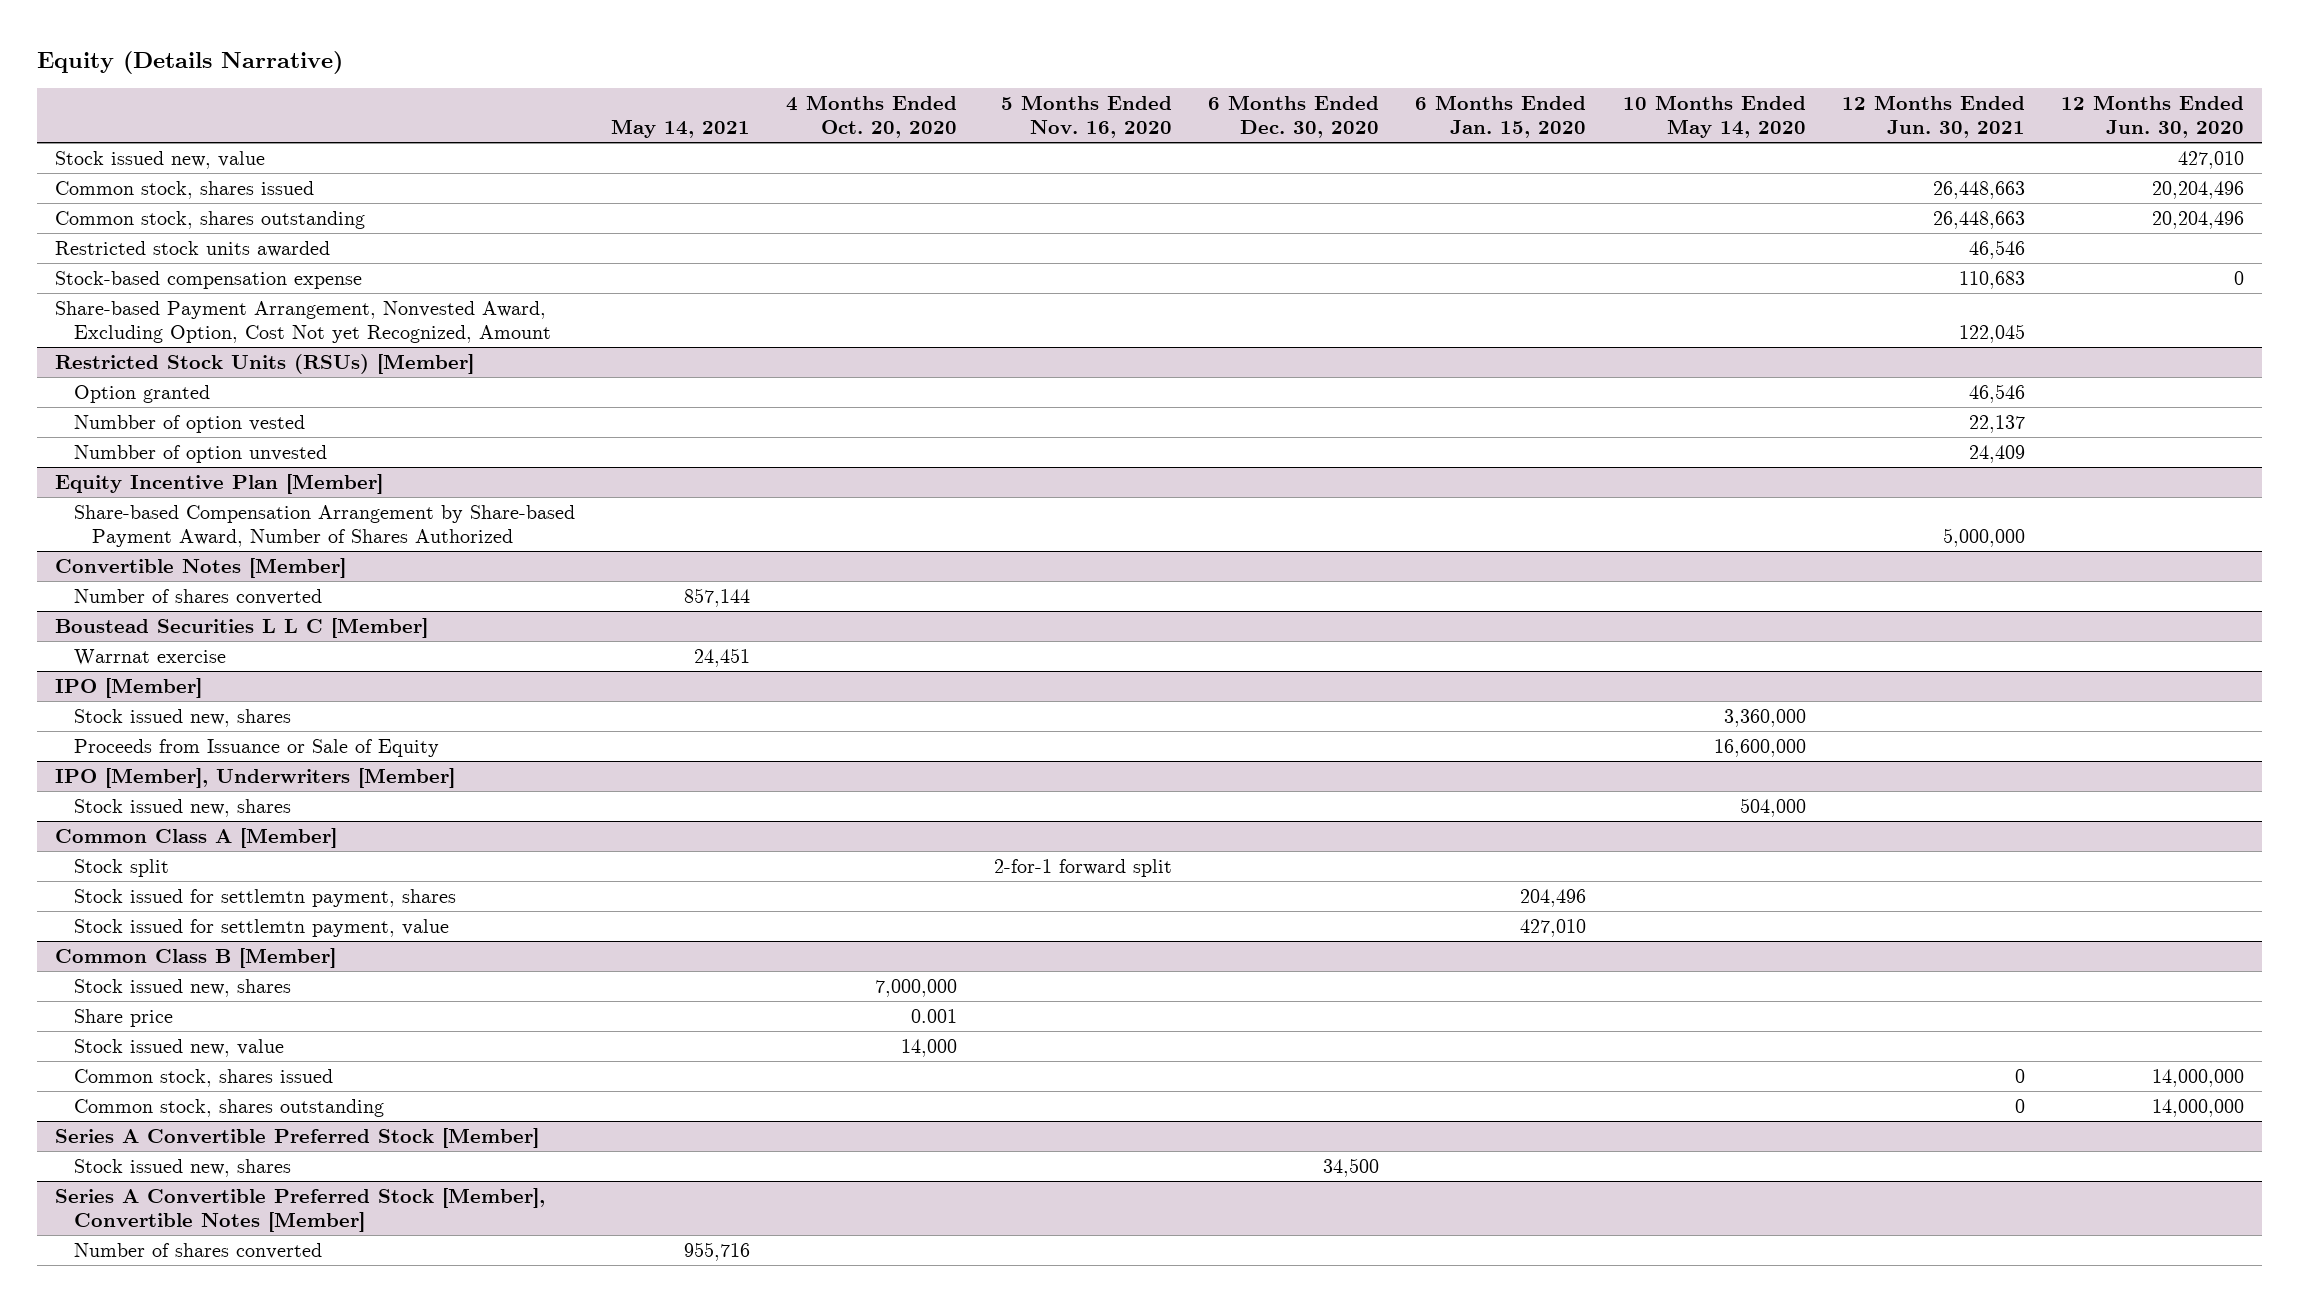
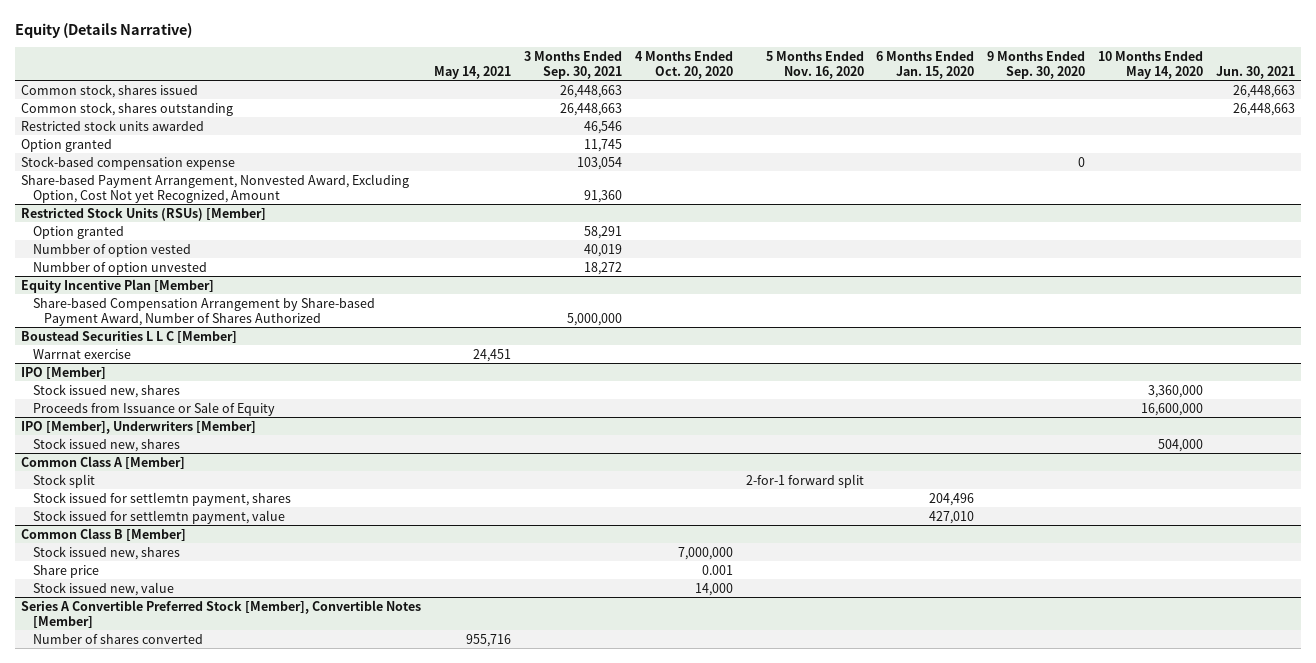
- | May 14, 2021 | 4 Months Ended Oct. 20, 2020 | 5 Months Ended Nov. 16, 2020 | 6 Months Ended Dec. 30, 2020 | 6 Months Ended Jan. 15, 2020 | 10 Months Ended May 14, 2020 | 12 Months Ended Jun. 30, 2021 | 12 Months Ended Jun. 30, 2020
+ | May 14, 2021 | 3 Months Ended Sep. 30, 2021 | 4 Months Ended Oct. 20, 2020 | 5 Months Ended Nov. 16, 2020 | 6 Months Ended Jan. 15, 2020 | 9 Months Ended Sep. 30, 2020 | 10 Months Ended May 14, 2020 | Jun. 30, 2021
- Stock issued new, value | | | | | | | | 427,010
+ Option granted | | 11,745 | | | | | |
- Convertible Notes [Member]
- Number of shares converted | 857,144 | | | | | | |
@ Common Class B [Member]
- Common stock, shares issued | | | | | | | 0 | 14,000,000
- Common stock, shares outstanding | | | | | | | 0 | 14,000,000
- Series A Convertible Preferred Stock [Member]
- Stock issued new, shares | | | | 34,500 | | | |

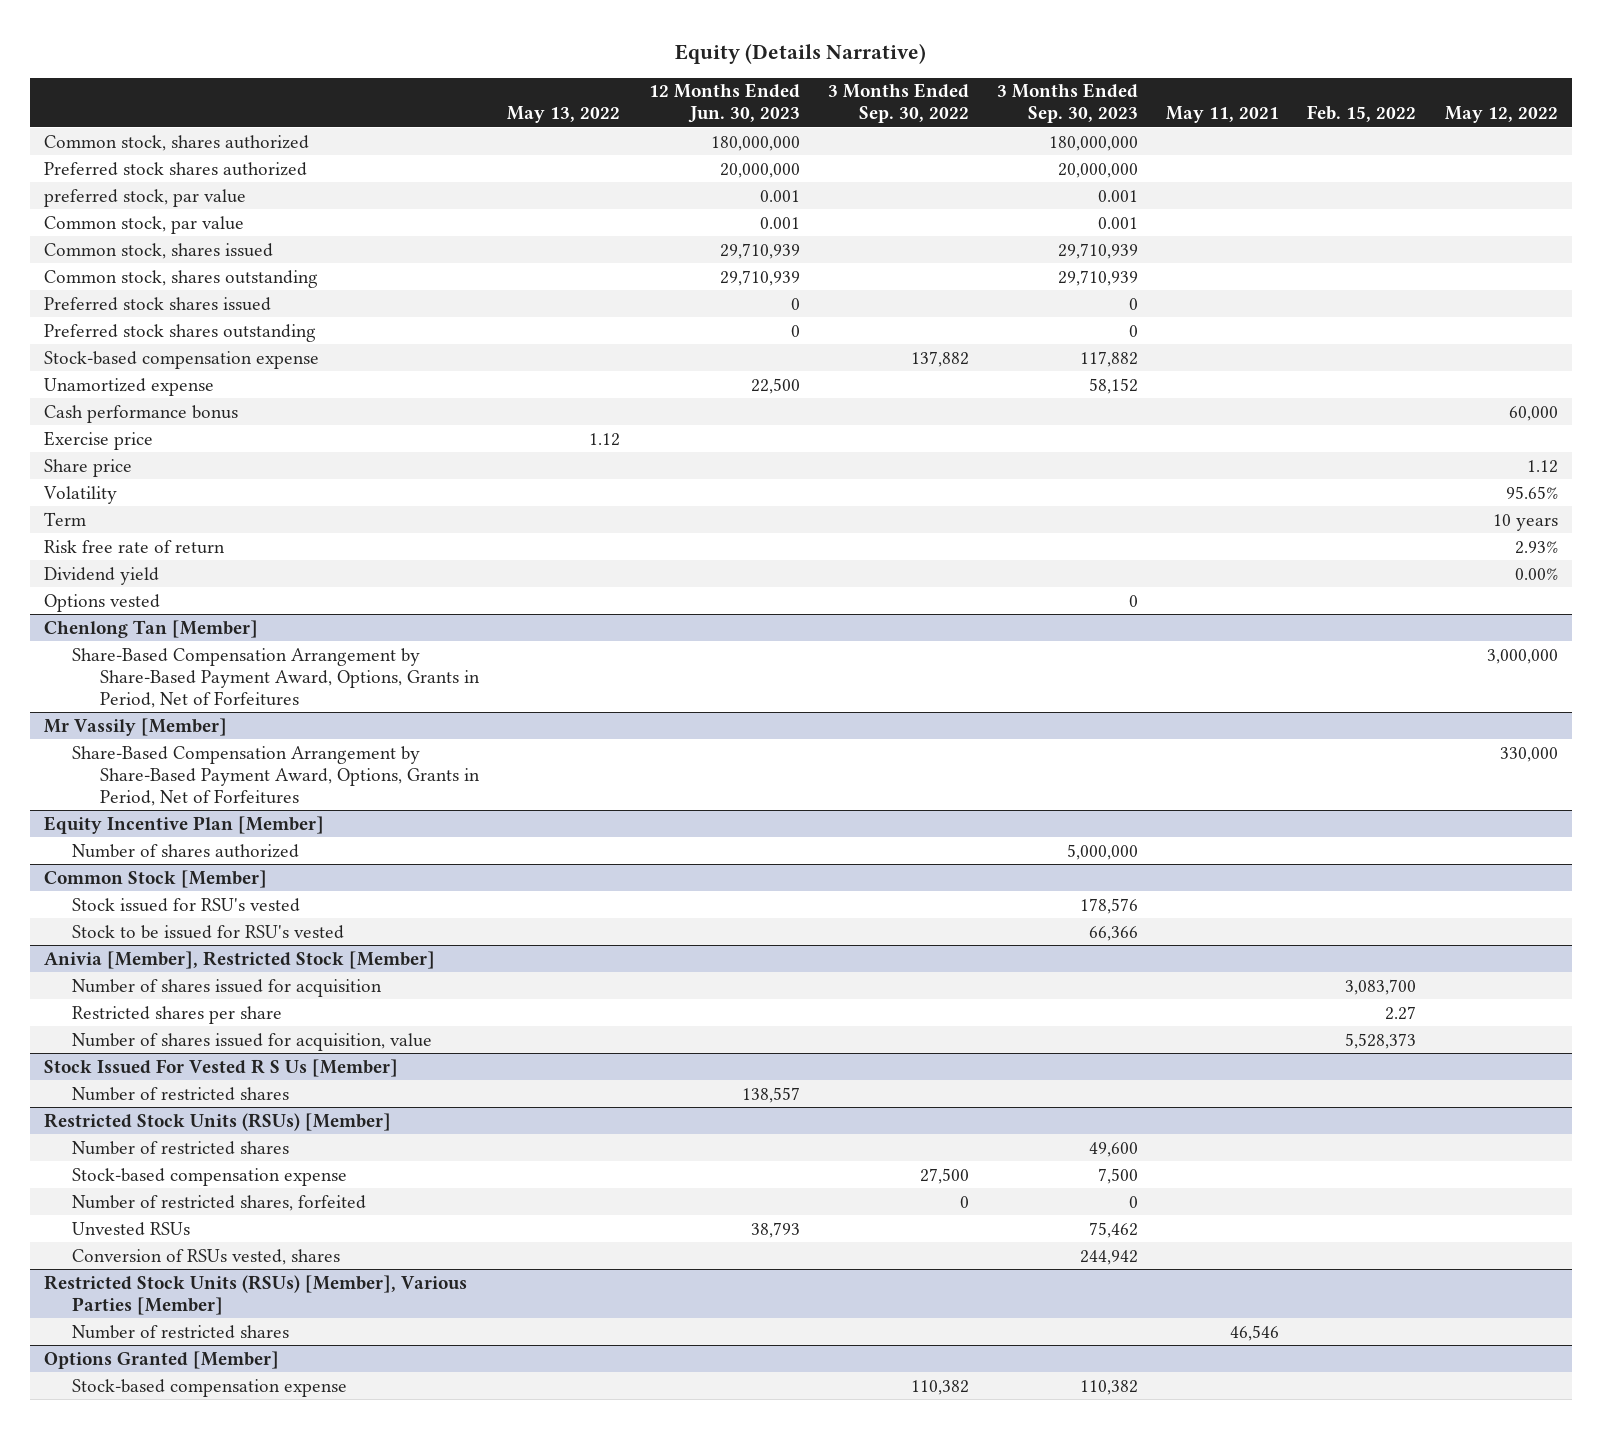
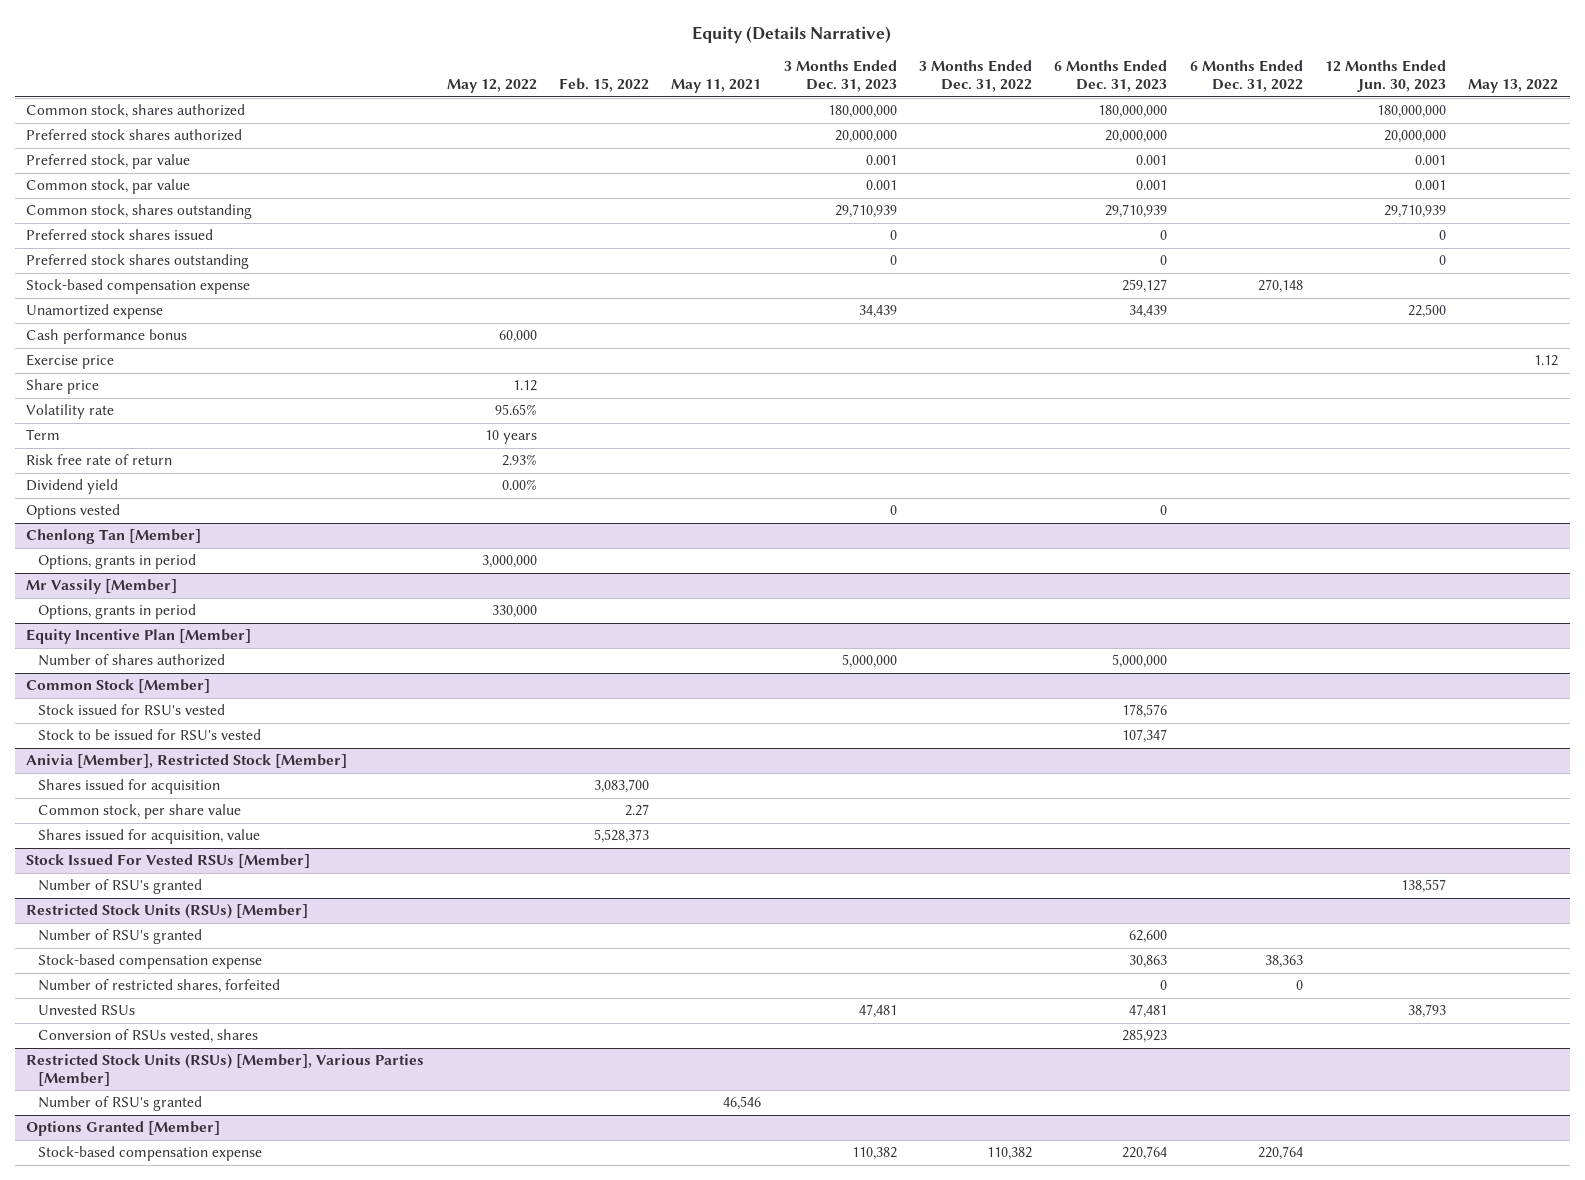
- | May 13, 2022 | 12 Months Ended Jun. 30, 2023 | 3 Months Ended Sep. 30, 2022 | 3 Months Ended Sep. 30, 2023 | May 11, 2021 | Feb. 15, 2022 | May 12, 2022
+ | May 12, 2022 | Feb. 15, 2022 | May 11, 2021 | 3 Months Ended Dec. 31, 2023 | 3 Months Ended Dec. 31, 2022 | 6 Months Ended Dec. 31, 2023 | 6 Months Ended Dec. 31, 2022 | 12 Months Ended Jun. 30, 2023 | May 13, 2022
- preferred stock, par value | | 0.001 | | 0.001 | | |
+ Preferred stock, par value | | | | 0.001 | | 0.001 | | 0.001 |
- Common stock, shares issued | | 29,710,939 | | 29,710,939 | | |
- Volatility | | | | | | | 95.65%
+ Volatility rate | 95.65% | | | | | | | |
@ Chenlong Tan [Member]
- Share-Based Compensation Arrangement by Share-Based Payment Award, Options, Grants in Period, Net of Forfeitures | | | | | | | 3,000,000
+ Options, grants in period | 3,000,000 | | | | | | | |
@ Mr Vassily [Member]
- Share-Based Compensation Arrangement by Share-Based Payment Award, Options, Grants in Period, Net of Forfeitures | | | | | | | 330,000
+ Options, grants in period | 330,000 | | | | | | | |
@ Anivia [Member], Restricted Stock [Member]
- Number of shares issued for acquisition | | | | | | 3,083,700 |
- Restricted shares per share | | | | | | 2.27 |
- Number of shares issued for acquisition, value | | | | | | 5,528,373 |
- Stock Issued For Vested R S Us [Member]
- Number of restricted shares | | 138,557 | | | | |
@ Anivia [Member], Restricted Stock [Member]
+ Shares issued for acquisition | | 3,083,700 | | | | | | |
+ Common stock, per share value | | 2.27 | | | | | | |
+ Shares issued for acquisition, value | | 5,528,373 | | | | | | |
+ Stock Issued For Vested RSUs [Member]
+ Number of RSU's granted | | | | | | | | 138,557 |
@ Restricted Stock Units (RSUs) [Member]
- Number of restricted shares | | | | 49,600 | | |
+ Number of RSU's granted | | | | | | 62,600 | | |
@ Restricted Stock Units (RSUs) [Member], Various Parties [Member]
- Number of restricted shares | | | | | 46,546 | |
+ Number of RSU's granted | | | 46,546 | | | | | |

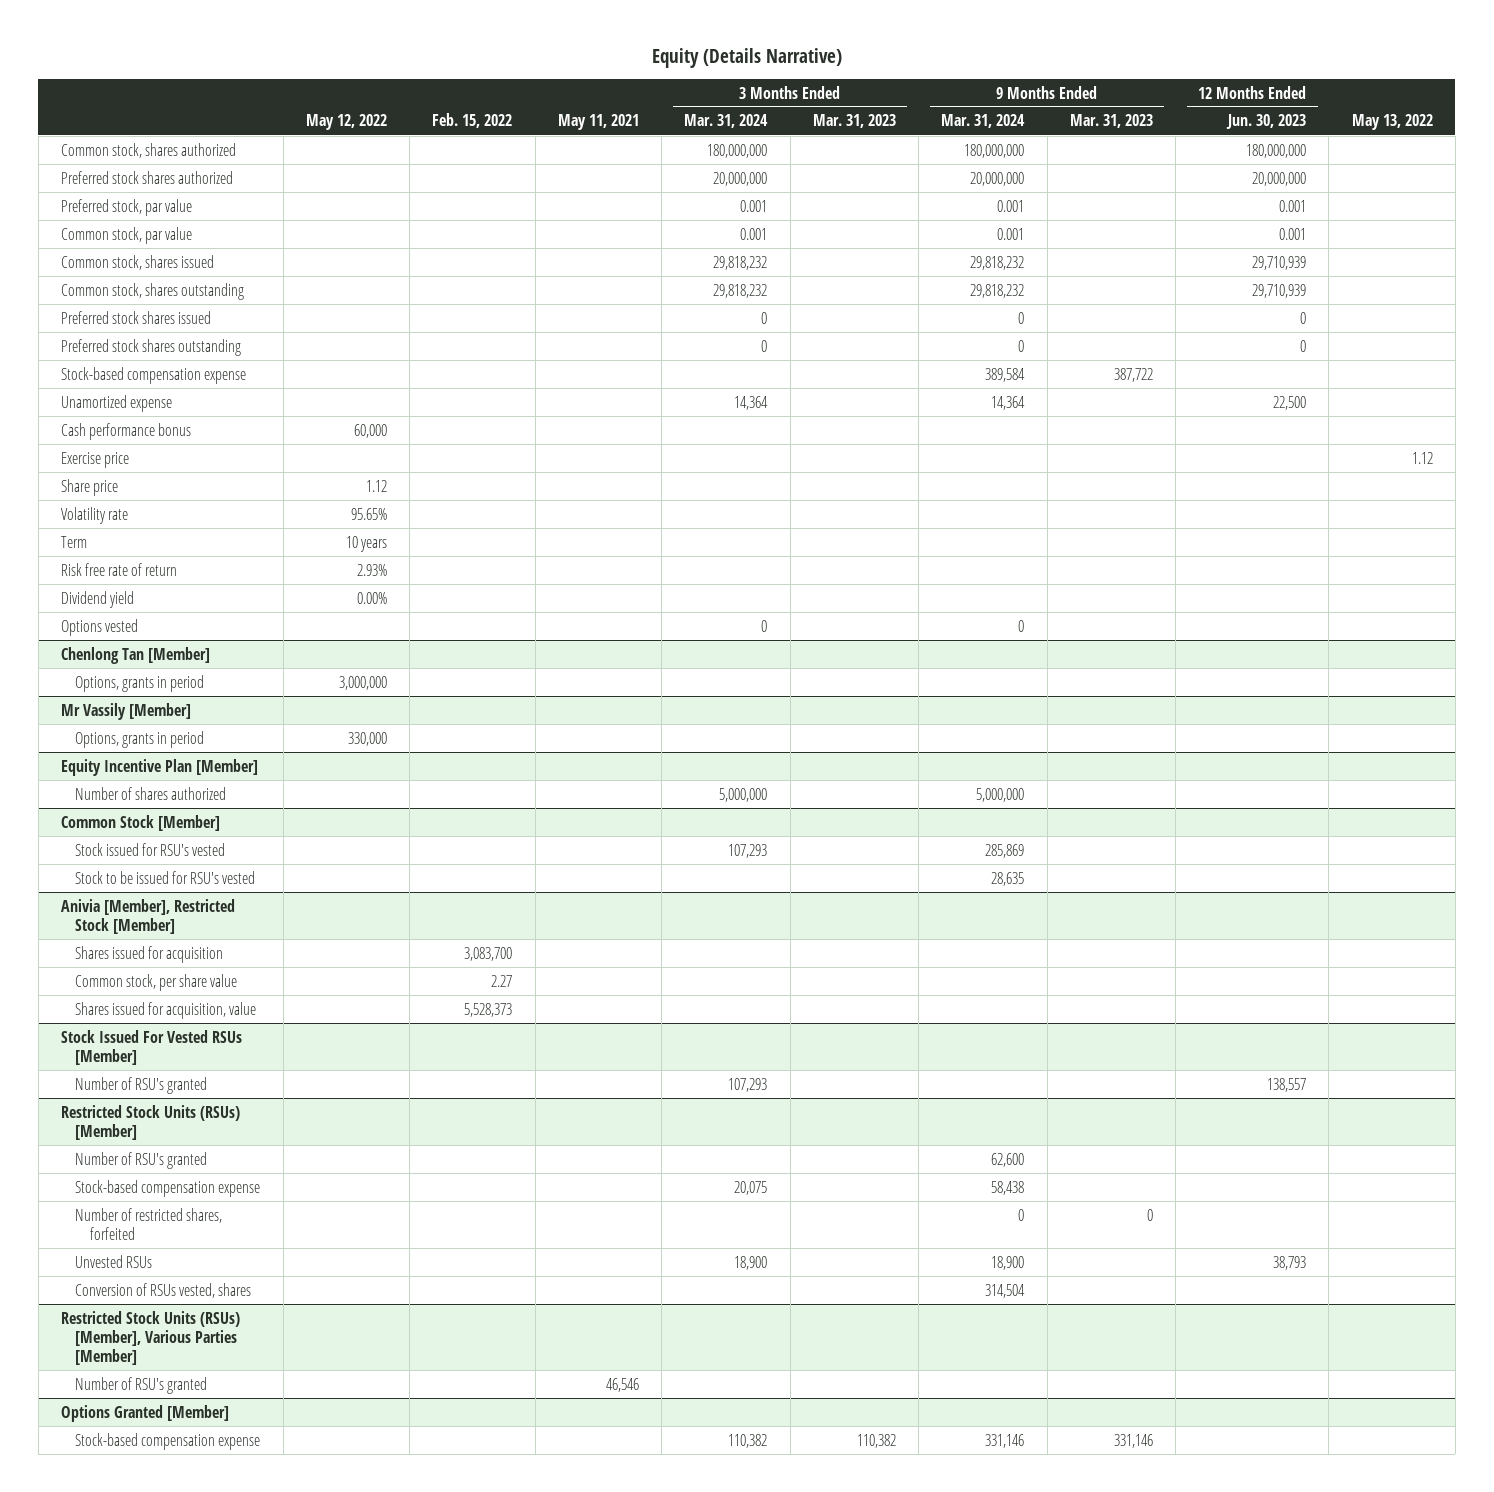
- | May 12, 2022 | Feb. 15, 2022 | May 11, 2021 | 3 Months Ended Dec. 31, 2023 | 3 Months Ended Dec. 31, 2022 | 6 Months Ended Dec. 31, 2023 | 6 Months Ended Dec. 31, 2022 | 12 Months Ended Jun. 30, 2023 | May 13, 2022
+ | May 12, 2022 | Feb. 15, 2022 | May 11, 2021 | 3 Months Ended Mar. 31, 2024 | 3 Months Ended Mar. 31, 2023 | 9 Months Ended Mar. 31, 2024 | 9 Months Ended Mar. 31, 2023 | 12 Months Ended Jun. 30, 2023 | May 13, 2022
+ Common stock, shares issued | | | | 29,818,232 | | 29,818,232 | | 29,710,939 |

